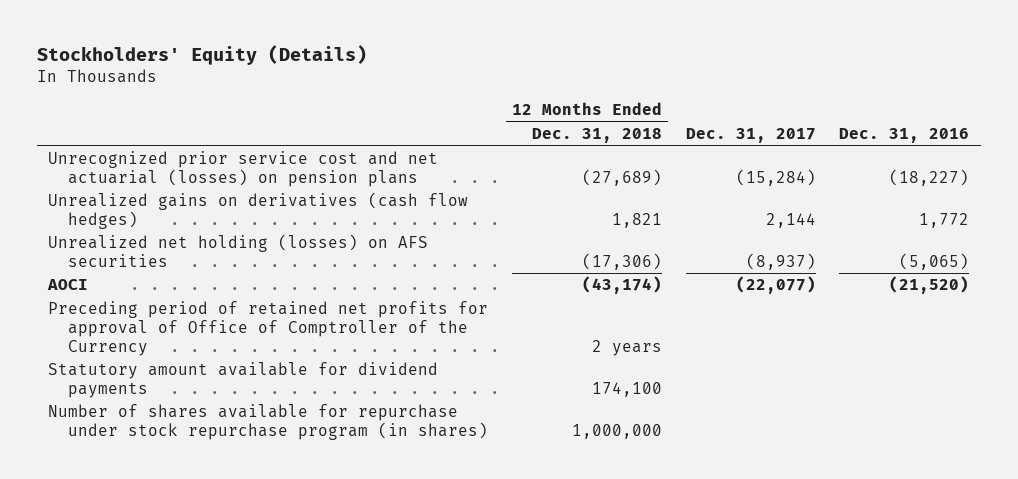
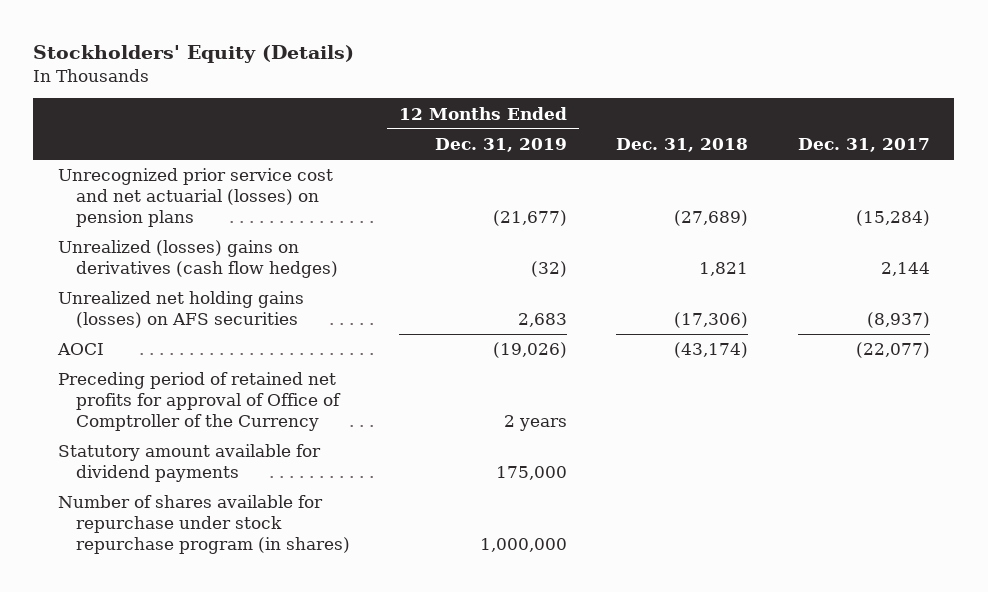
- | 12 Months Ended Dec. 31, 2018 | Dec. 31, 2017 | Dec. 31, 2016
+ | 12 Months Ended Dec. 31, 2019 | Dec. 31, 2018 | Dec. 31, 2017
- Unrealized gains on derivatives (cash flow hedges) | 1,821 | 2,144 | 1,772
- Unrealized net holding (losses) on AFS securities | (17,306) | (8,937) | (5,065)
+ Unrealized (losses) gains on derivatives (cash flow hedges) | (32) | 1,821 | 2,144
+ Unrealized net holding gains (losses) on AFS securities | 2,683 | (17,306) | (8,937)

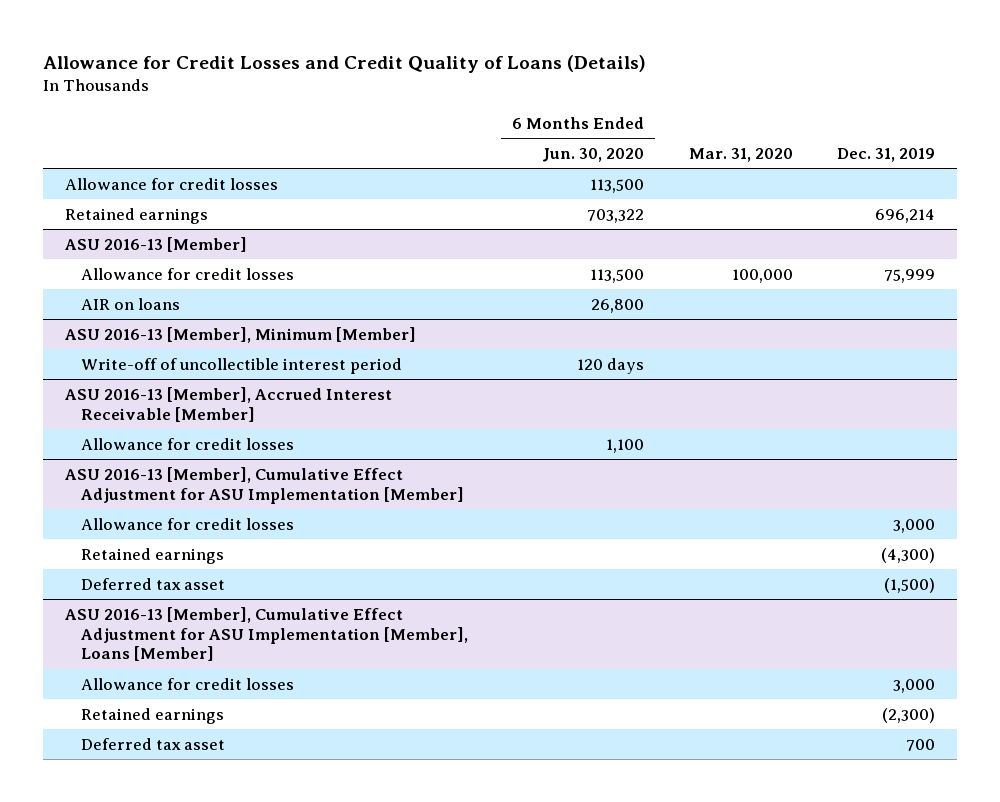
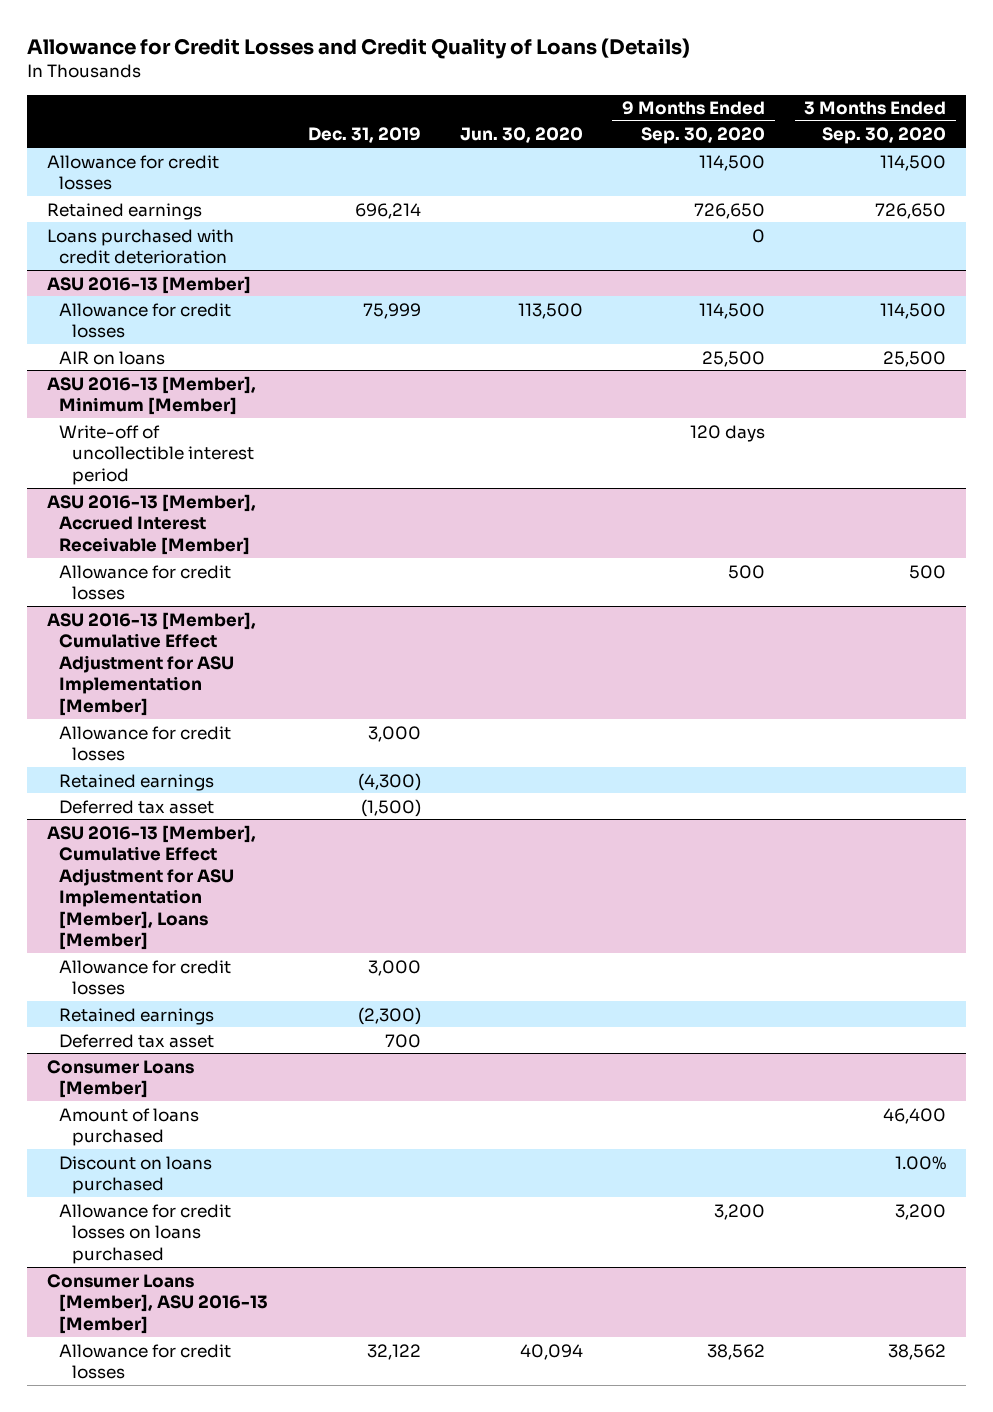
- | 6 Months Ended Jun. 30, 2020 | Mar. 31, 2020 | Dec. 31, 2019
+ | Dec. 31, 2019 | Jun. 30, 2020 | 9 Months Ended Sep. 30, 2020 | 3 Months Ended Sep. 30, 2020
+ Loans purchased with credit deterioration | | | 0 |
+ Consumer Loans [Member]
+ Amount of loans purchased | | | | 46,400
+ Discount on loans purchased | | | | 1.00%
+ Allowance for credit losses on loans purchased | | | 3,200 | 3,200
+ Consumer Loans [Member], ASU 2016-13 [Member]
+ Allowance for credit losses | 32,122 | 40,094 | 38,562 | 38,562

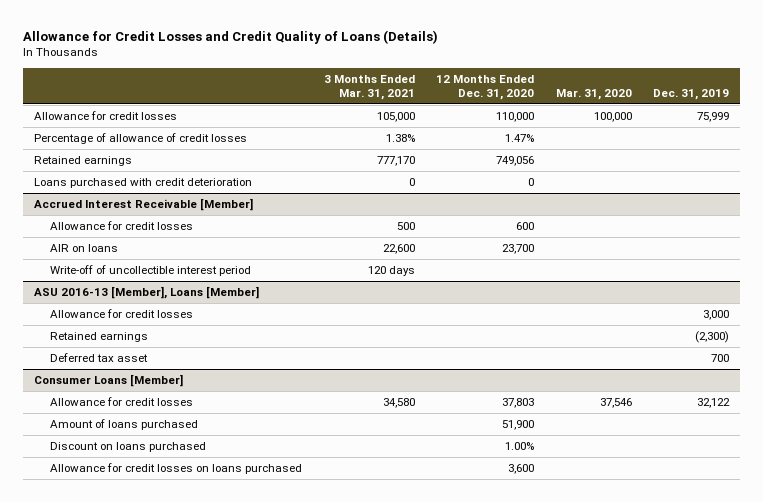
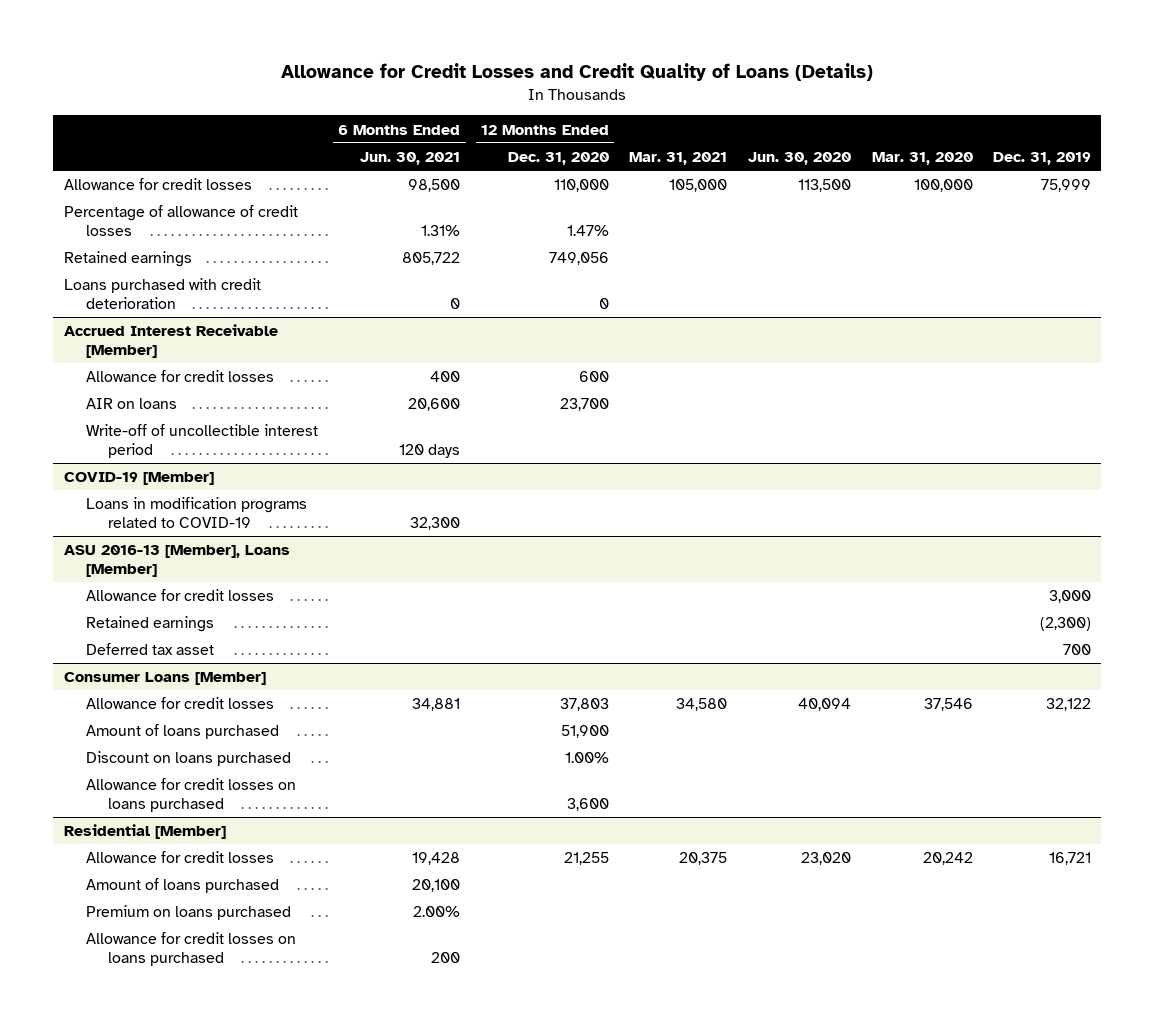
- | 3 Months Ended Mar. 31, 2021 | 12 Months Ended Dec. 31, 2020 | Mar. 31, 2020 | Dec. 31, 2019
+ | 6 Months Ended Jun. 30, 2021 | 12 Months Ended Dec. 31, 2020 | Mar. 31, 2021 | Jun. 30, 2020 | Mar. 31, 2020 | Dec. 31, 2019
+ COVID-19 [Member]
+ Loans in modification programs related to COVID-19 | 32,300 | | | | |
+ Residential [Member]
+ Allowance for credit losses | 19,428 | 21,255 | 20,375 | 23,020 | 20,242 | 16,721
+ Amount of loans purchased | 20,100 | | | | |
+ Premium on loans purchased | 2.00% | | | | |
+ Allowance for credit losses on loans purchased | 200 | | | | |

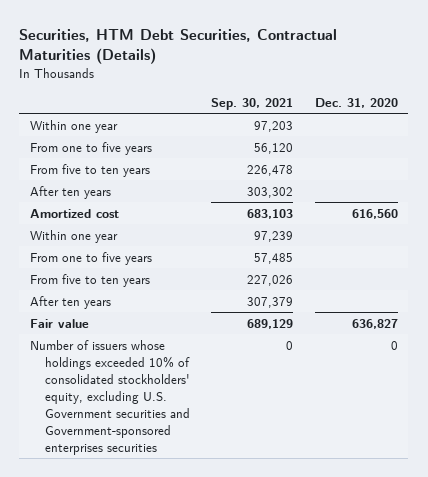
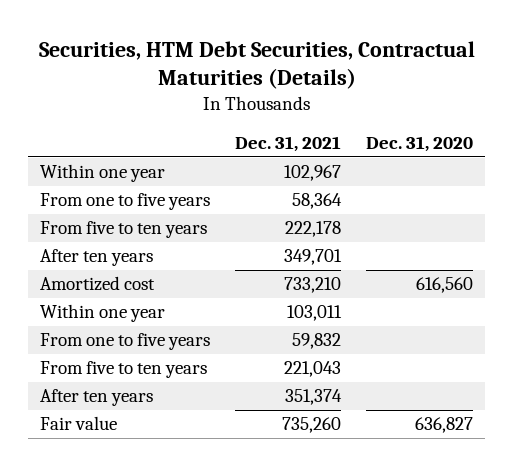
- | Sep. 30, 2021 | Dec. 31, 2020
+ | Dec. 31, 2021 | Dec. 31, 2020
- Number of issuers whose holdings exceeded 10% of consolidated stockholders' equity, excluding U.S. Government securities and Government-sponsored enterprises securities | 0 | 0

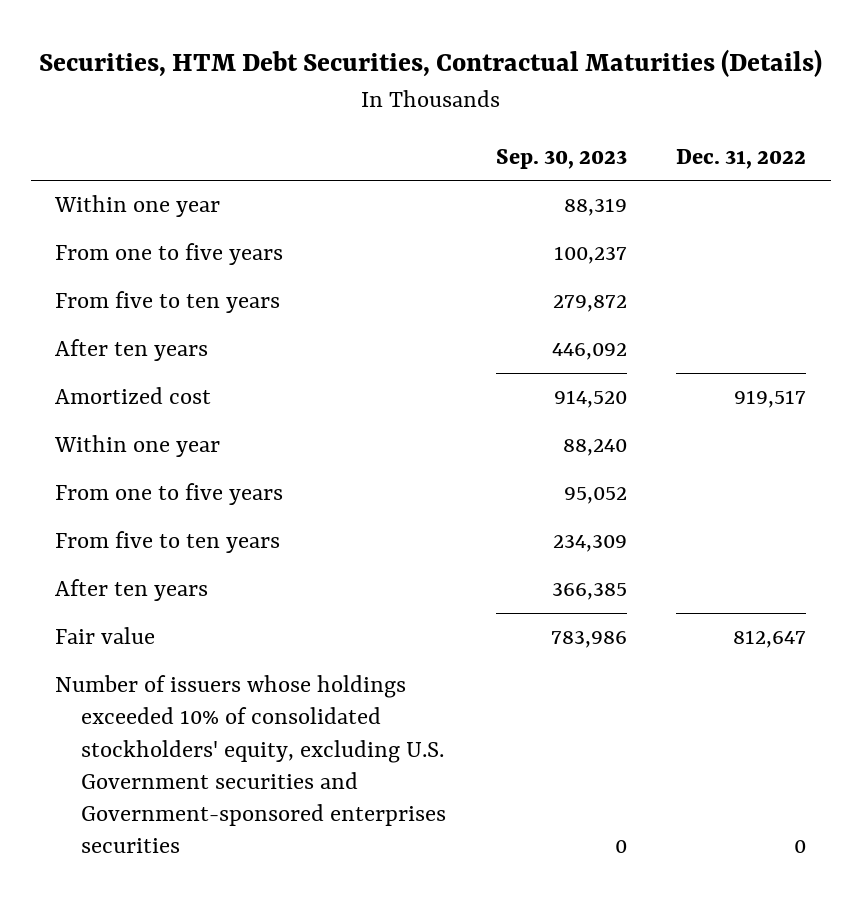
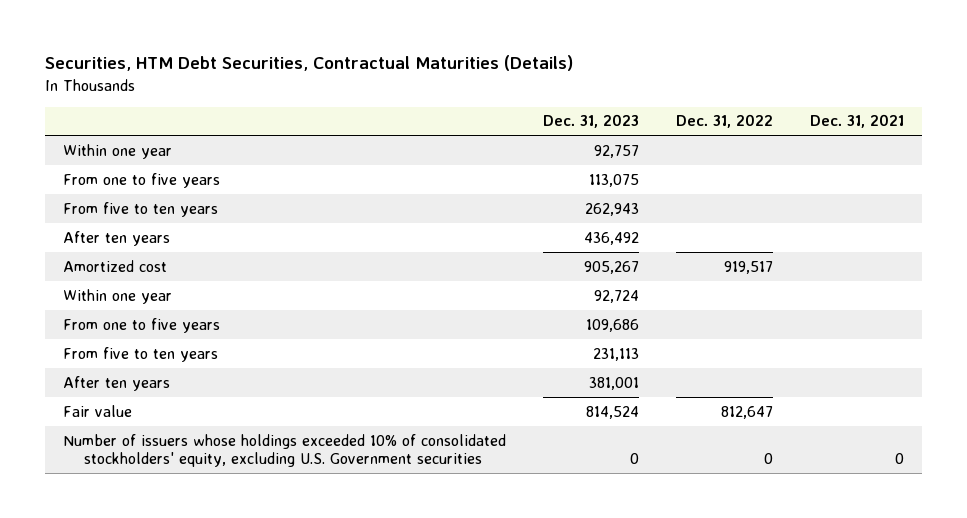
- | Sep. 30, 2023 | Dec. 31, 2022
+ | Dec. 31, 2023 | Dec. 31, 2022 | Dec. 31, 2021
- Number of issuers whose holdings exceeded 10% of consolidated stockholders' equity, excluding U.S. Government securities and Government-sponsored enterprises securities | 0 | 0
+ Number of issuers whose holdings exceeded 10% of consolidated stockholders' equity, excluding U.S. Government securities | 0 | 0 | 0

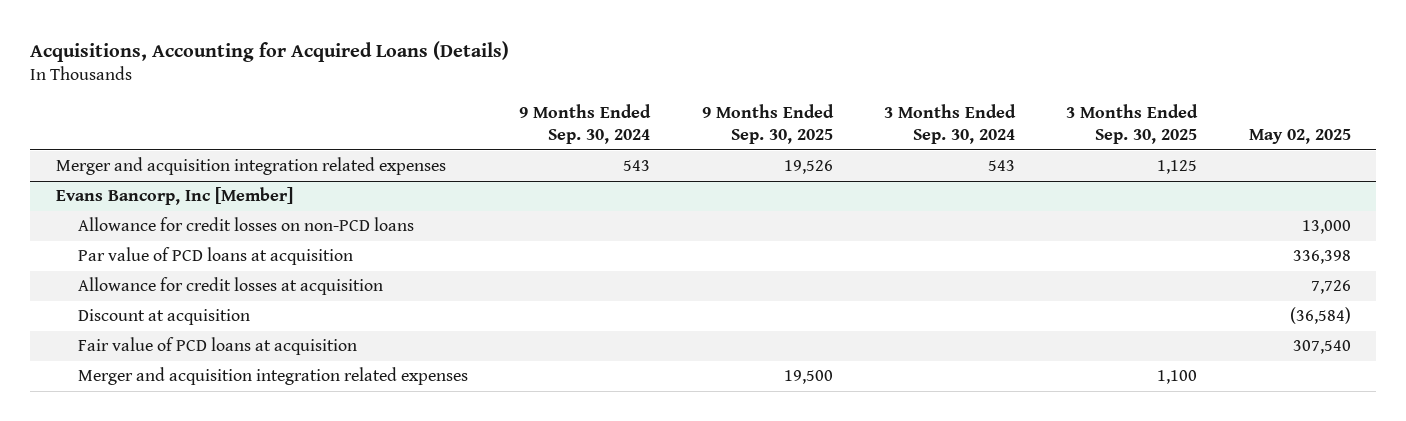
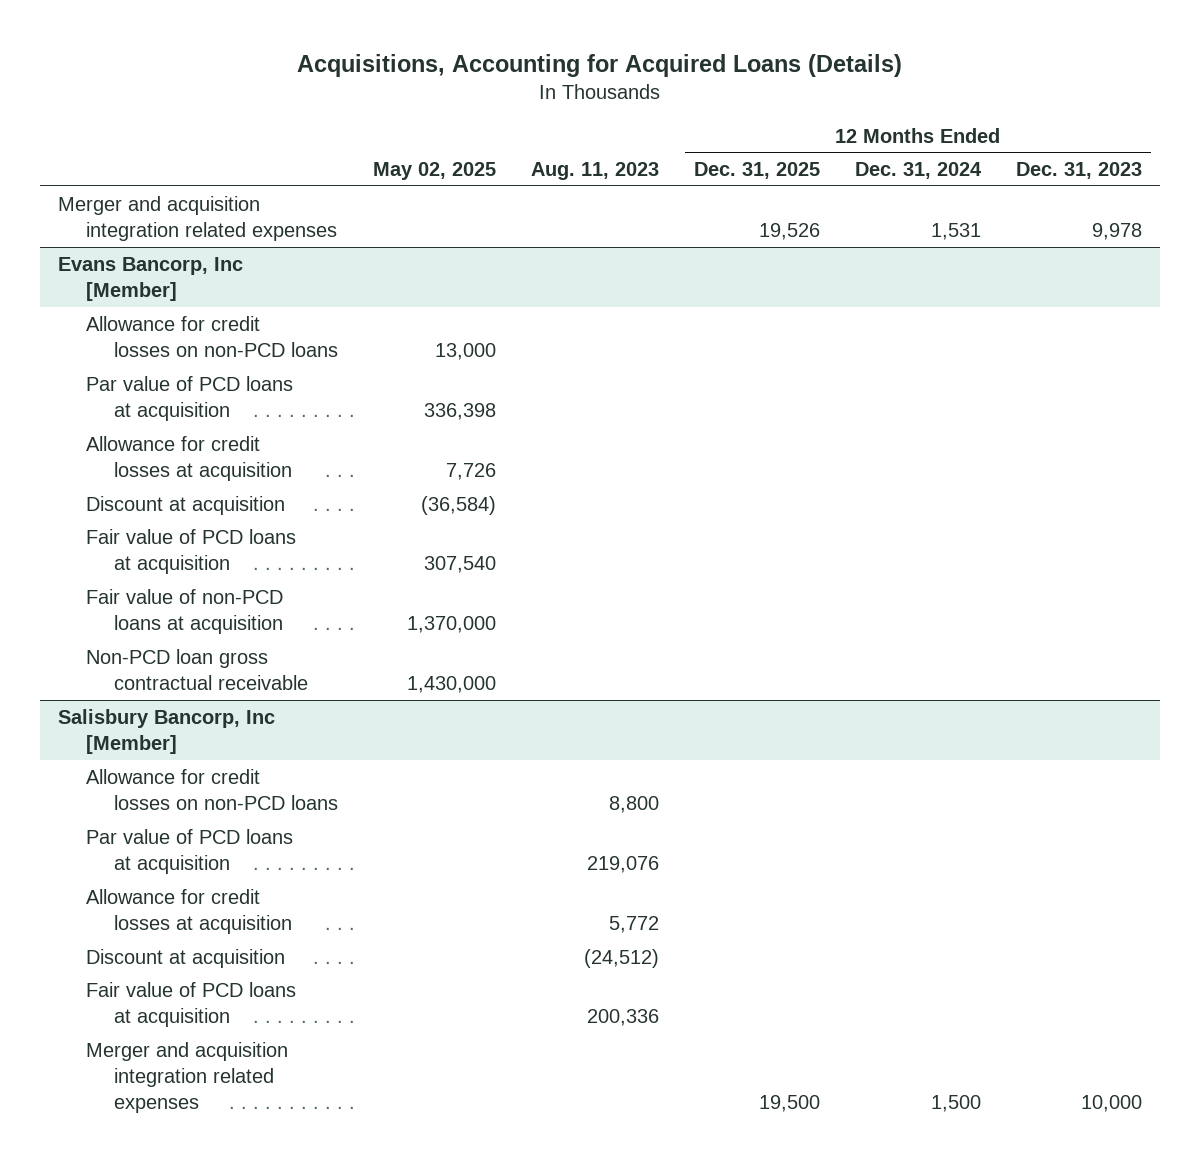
- | 9 Months Ended Sep. 30, 2024 | 9 Months Ended Sep. 30, 2025 | 3 Months Ended Sep. 30, 2024 | 3 Months Ended Sep. 30, 2025 | May 02, 2025
+ | May 02, 2025 | Aug. 11, 2023 | 12 Months Ended Dec. 31, 2025 | 12 Months Ended Dec. 31, 2024 | 12 Months Ended Dec. 31, 2023
@ Evans Bancorp, Inc [Member]
- Merger and acquisition integration related expenses | | 19,500 | | 1,100 |
+ Fair value of non-PCD loans at acquisition | 1,370,000 | | | |
+ Non-PCD loan gross contractual receivable | 1,430,000 | | | |
+ Salisbury Bancorp, Inc [Member]
+ Allowance for credit losses on non-PCD loans | | 8,800 | | |
+ Par value of PCD loans at acquisition | | 219,076 | | |
+ Allowance for credit losses at acquisition | | 5,772 | | |
+ Discount at acquisition | | (24,512) | | |
+ Fair value of PCD loans at acquisition | | 200,336 | | |
+ Merger and acquisition integration related expenses | | | 19,500 | 1,500 | 10,000

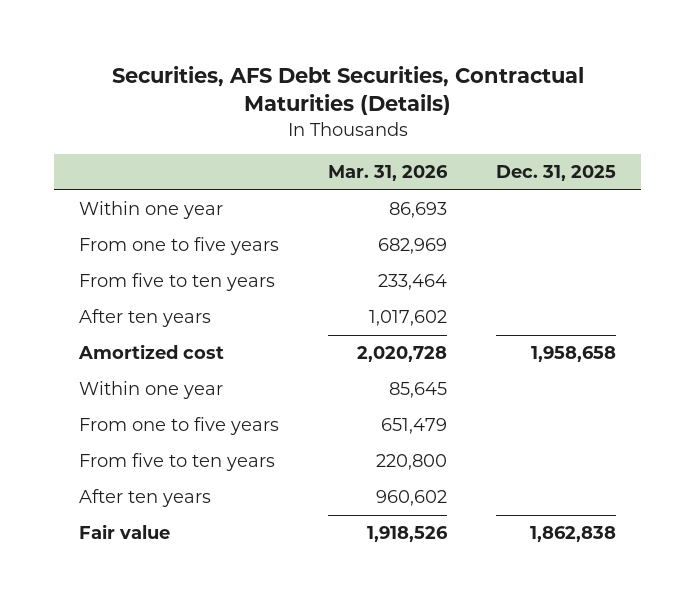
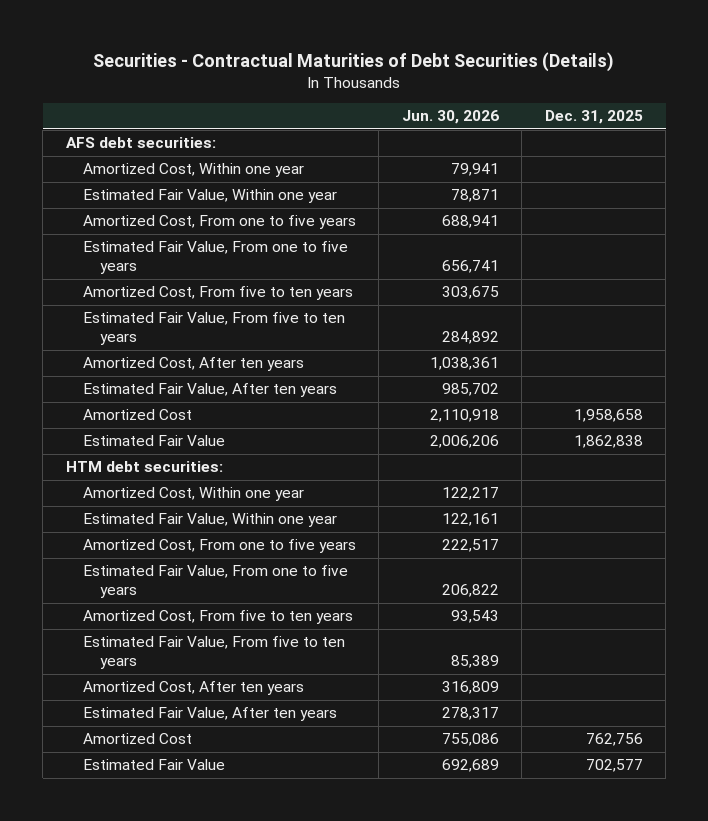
- Securities, AFS Debt Securities, Contractual Maturities (Details)
+ Securities - Contractual Maturities of Debt Securities (Details)
- | Mar. 31, 2026 | Dec. 31, 2025
+ | Jun. 30, 2026 | Dec. 31, 2025
- Within one year | 86,693 |
- From one to five years | 682,969 |
- From five to ten years | 233,464 |
- After ten years | 1,017,602 |
- Amortized cost | 2,020,728 | 1,958,658
- Within one year | 85,645 |
- From one to five years | 651,479 |
- From five to ten years | 220,800 |
- After ten years | 960,602 |
- Fair value | 1,918,526 | 1,862,838
+ AFS debt securities:
+ Amortized Cost, Within one year | 79,941 |
+ Estimated Fair Value, Within one year | 78,871 |
+ Amortized Cost, From one to five years | 688,941 |
+ Estimated Fair Value, From one to five years | 656,741 |
+ Amortized Cost, From five to ten years | 303,675 |
+ Estimated Fair Value, From five to ten years | 284,892 |
+ Amortized Cost, After ten years | 1,038,361 |
+ Estimated Fair Value, After ten years | 985,702 |
+ Amortized Cost | 2,110,918 | 1,958,658
+ Estimated Fair Value | 2,006,206 | 1,862,838
+ HTM debt securities:
+ Amortized Cost, Within one year | 122,217 |
+ Estimated Fair Value, Within one year | 122,161 |
+ Amortized Cost, From one to five years | 222,517 |
+ Estimated Fair Value, From one to five years | 206,822 |
+ Amortized Cost, From five to ten years | 93,543 |
+ Estimated Fair Value, From five to ten years | 85,389 |
+ Amortized Cost, After ten years | 316,809 |
+ Estimated Fair Value, After ten years | 278,317 |
+ Amortized Cost | 755,086 | 762,756
+ Estimated Fair Value | 692,689 | 702,577

